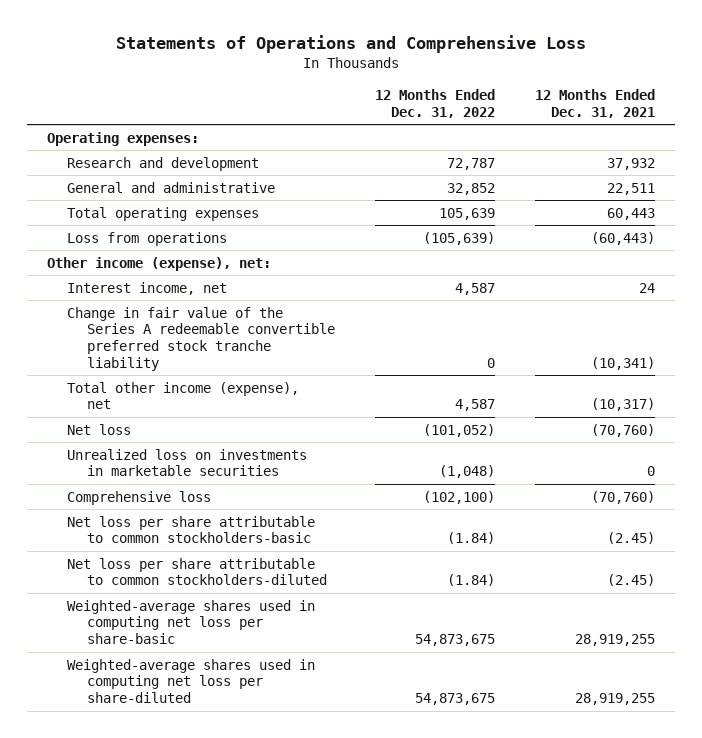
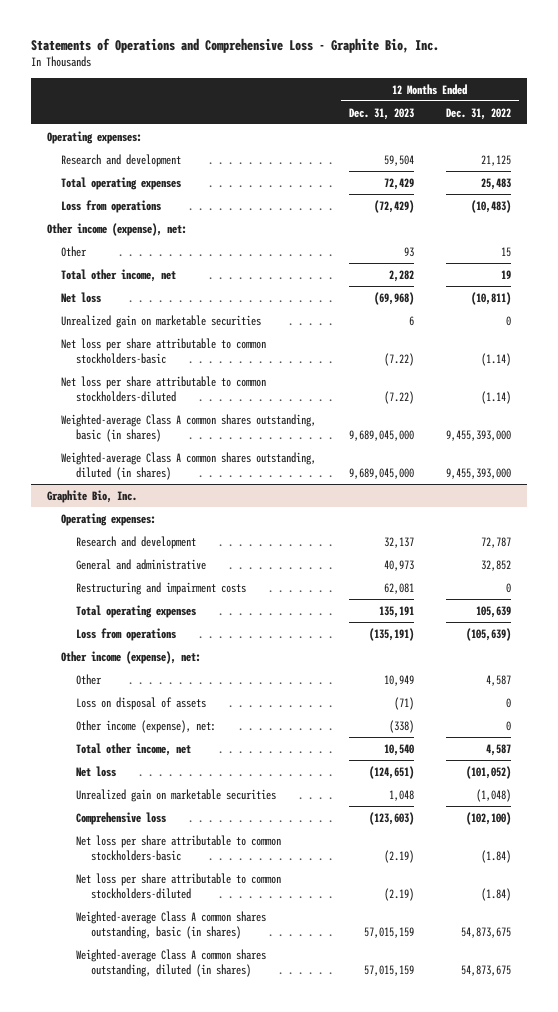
- Statements of Operations and Comprehensive Loss
+ Statements of Operations and Comprehensive Loss - Graphite Bio, Inc.
- | 12 Months Ended Dec. 31, 2022 | 12 Months Ended Dec. 31, 2021
+ | 12 Months Ended Dec. 31, 2023 | 12 Months Ended Dec. 31, 2022
+ Research and development | 59,504 | 21,125
+ Total operating expenses | 72,429 | 25,483
+ Loss from operations | (72,429) | (10,483)
+ Other income (expense), net:
+ Other | 93 | 15
+ Total other income, net | 2,282 | 19
+ Net loss | (69,968) | (10,811)
+ Unrealized gain on marketable securities | 6 | 0
+ Net loss per share attributable to common stockholders-basic | (7.22) | (1.14)
+ Net loss per share attributable to common stockholders-diluted | (7.22) | (1.14)
+ Weighted-average Class A common shares outstanding, basic (in shares) | 9,689,045,000 | 9,455,393,000
+ Weighted-average Class A common shares outstanding, diluted (in shares) | 9,689,045,000 | 9,455,393,000
+ Graphite Bio, Inc.
+ Operating expenses:
+ Restructuring and impairment costs | 62,081 | 0
- Interest income, net | 4,587 | 24
- Change in fair value of the Series A redeemable convertible preferred stock tranche liability | 0 | (10,341)
- Total other income (expense), net | 4,587 | (10,317)
+ Other | 10,949 | 4,587
+ Loss on disposal of assets | (71) | 0
+ Other income (expense), net: | (338) | 0
+ Total other income, net | 10,540 | 4,587
- Unrealized loss on investments in marketable securities | (1,048) | 0
+ Unrealized gain on marketable securities | 1,048 | (1,048)
- Weighted-average shares used in computing net loss per share-basic | 54,873,675 | 28,919,255
- Weighted-average shares used in computing net loss per share-diluted | 54,873,675 | 28,919,255
+ Weighted-average Class A common shares outstanding, basic (in shares) | 57,015,159 | 54,873,675
+ Weighted-average Class A common shares outstanding, diluted (in shares) | 57,015,159 | 54,873,675

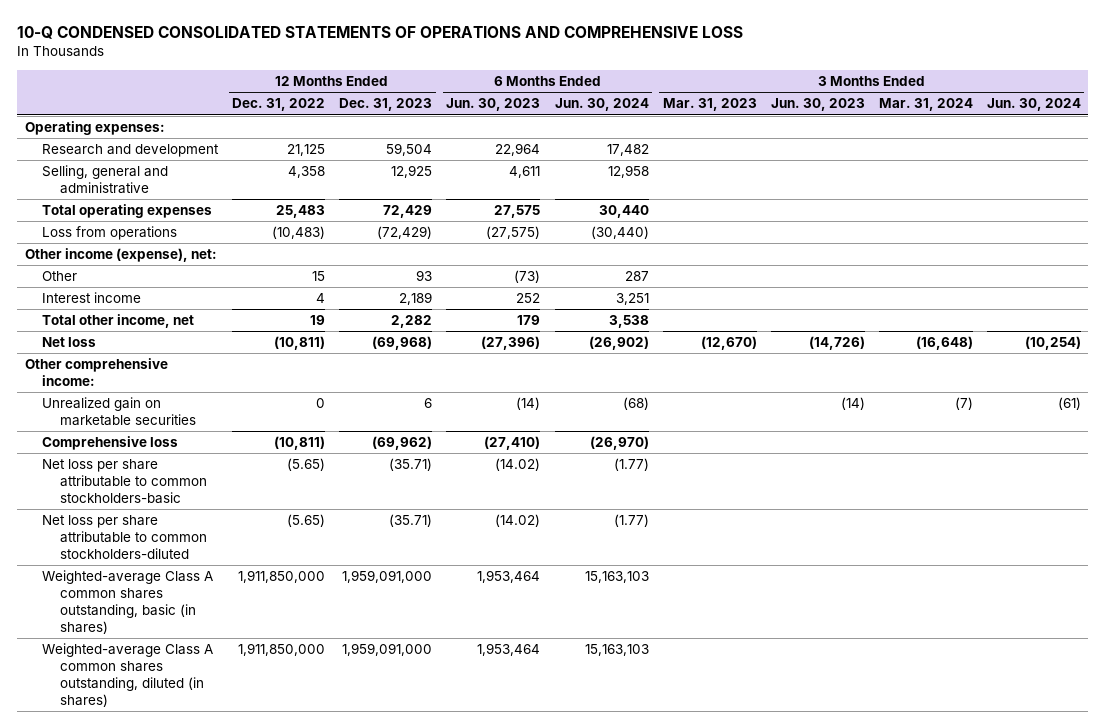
- Statements of Operations and Comprehensive Loss - Graphite Bio, Inc.
+ 10-Q CONDENSED CONSOLIDATED STATEMENTS OF OPERATIONS AND COMPREHENSIVE LOSS
- | 12 Months Ended Dec. 31, 2023 | 12 Months Ended Dec. 31, 2022
+ | 12 Months Ended Dec. 31, 2022 | 12 Months Ended Dec. 31, 2023 | 6 Months Ended Jun. 30, 2023 | 6 Months Ended Jun. 30, 2024 | 3 Months Ended Mar. 31, 2023 | 3 Months Ended Jun. 30, 2023 | 3 Months Ended Mar. 31, 2024 | 3 Months Ended Jun. 30, 2024
+ Selling, general and administrative | 4,358 | 12,925 | 4,611 | 12,958 | | | |
+ Interest income | 4 | 2,189 | 252 | 3,251 | | | |
+ Other comprehensive income:
- Net loss per share attributable to common stockholders-basic | (7.22) | (1.14)
- Net loss per share attributable to common stockholders-diluted | (7.22) | (1.14)
- Weighted-average Class A common shares outstanding, basic (in shares) | 9,689,045,000 | 9,455,393,000
- Weighted-average Class A common shares outstanding, diluted (in shares) | 9,689,045,000 | 9,455,393,000
- Graphite Bio, Inc.
- Operating expenses:
- Research and development | 32,137 | 72,787
- General and administrative | 40,973 | 32,852
- Restructuring and impairment costs | 62,081 | 0
- Total operating expenses | 135,191 | 105,639
- Loss from operations | (135,191) | (105,639)
- Other income (expense), net:
- Other | 10,949 | 4,587
- Loss on disposal of assets | (71) | 0
- Other income (expense), net: | (338) | 0
- Total other income, net | 10,540 | 4,587
- Net loss | (124,651) | (101,052)
- Unrealized gain on marketable securities | 1,048 | (1,048)
- Comprehensive loss | (123,603) | (102,100)
- Net loss per share attributable to common stockholders-basic | (2.19) | (1.84)
- Net loss per share attributable to common stockholders-diluted | (2.19) | (1.84)
- Weighted-average Class A common shares outstanding, basic (in shares) | 57,015,159 | 54,873,675
- Weighted-average Class A common shares outstanding, diluted (in shares) | 57,015,159 | 54,873,675
+ Comprehensive loss | (10,811) | (69,962) | (27,410) | (26,970) | | | |
+ Net loss per share attributable to common stockholders-basic | (5.65) | (35.71) | (14.02) | (1.77) | | | |
+ Net loss per share attributable to common stockholders-diluted | (5.65) | (35.71) | (14.02) | (1.77) | | | |
+ Weighted-average Class A common shares outstanding, basic (in shares) | 1,911,850,000 | 1,959,091,000 | 1,953,464 | 15,163,103 | | | |
+ Weighted-average Class A common shares outstanding, diluted (in shares) | 1,911,850,000 | 1,959,091,000 | 1,953,464 | 15,163,103 | | | |

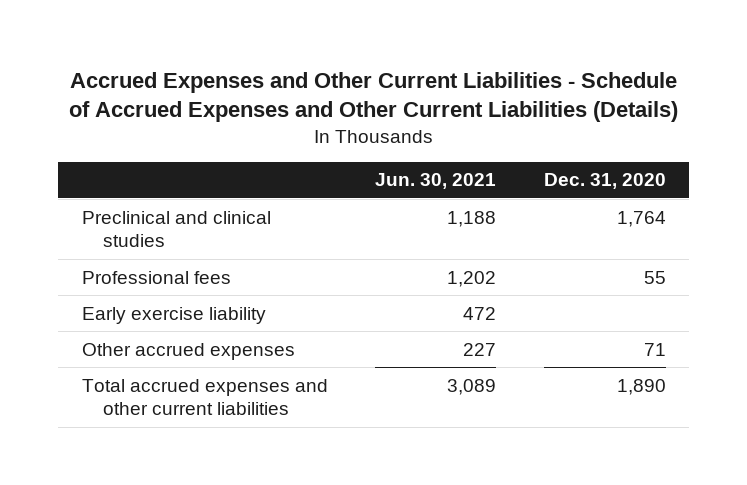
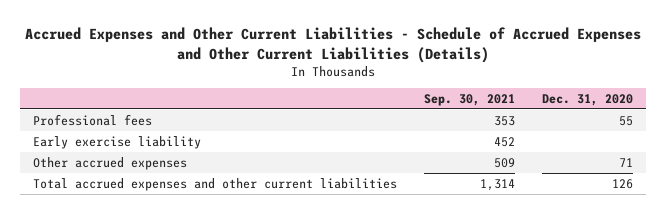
- | Jun. 30, 2021 | Dec. 31, 2020
+ | Sep. 30, 2021 | Dec. 31, 2020
- Preclinical and clinical studies | 1,188 | 1,764
- Total accrued expenses and other current liabilities | 3,089 | 1,890
+ Total accrued expenses and other current liabilities | 1,314 | 126

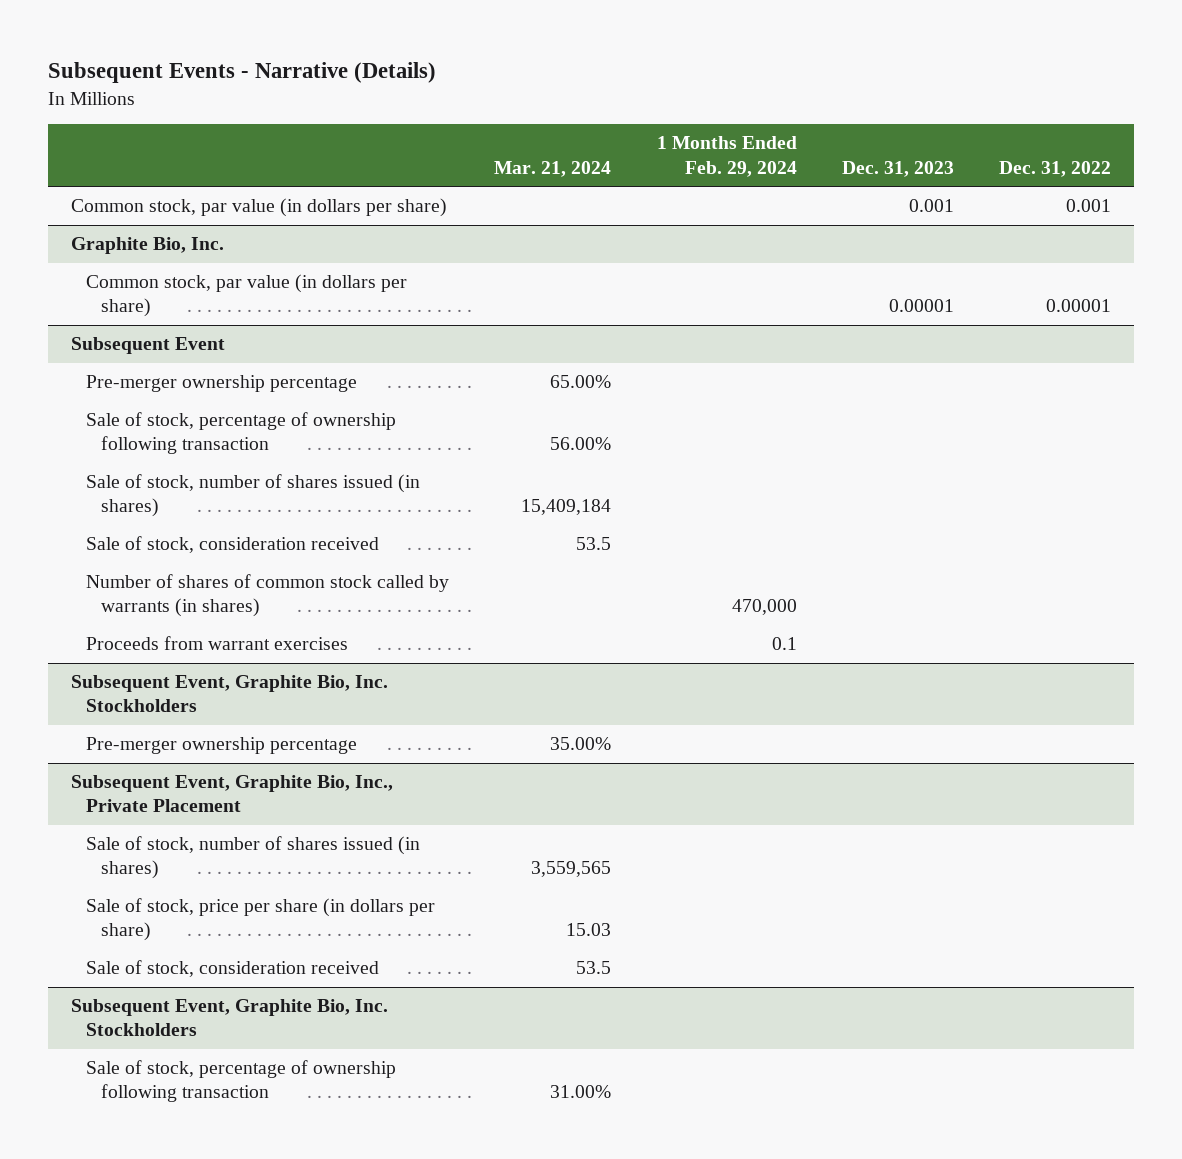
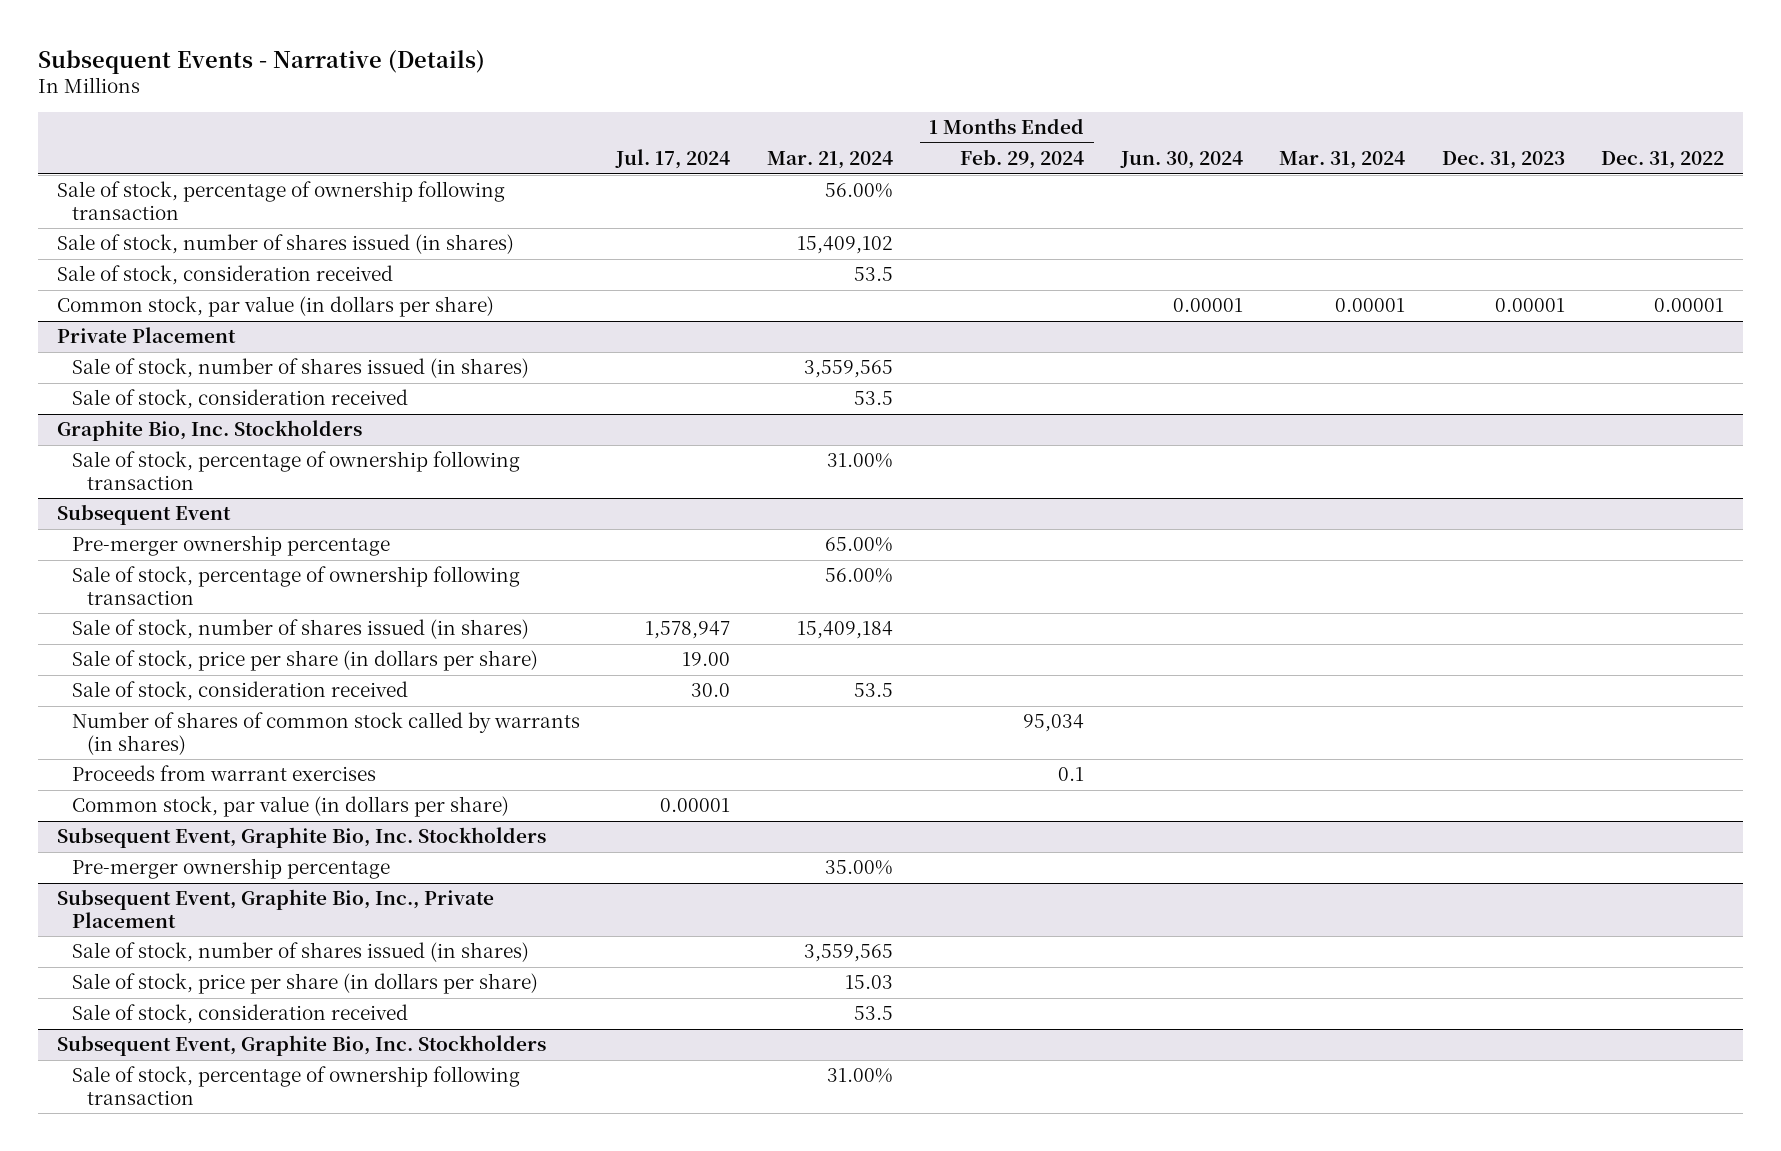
- | Mar. 21, 2024 | 1 Months Ended Feb. 29, 2024 | Dec. 31, 2023 | Dec. 31, 2022
+ | Jul. 17, 2024 | Mar. 21, 2024 | 1 Months Ended Feb. 29, 2024 | Jun. 30, 2024 | Mar. 31, 2024 | Dec. 31, 2023 | Dec. 31, 2022
- Common stock, par value (in dollars per share) | | | 0.001 | 0.001
- Graphite Bio, Inc.
+ Sale of stock, percentage of ownership following transaction | | 56.00% | | | | |
+ Sale of stock, number of shares issued (in shares) | | 15,409,102 | | | | |
+ Sale of stock, consideration received | | 53.5 | | | | |
+ Private Placement
+ Sale of stock, number of shares issued (in shares) | | 3,559,565 | | | | |
+ Sale of stock, consideration received | | 53.5 | | | | |
+ Graphite Bio, Inc. Stockholders
+ Sale of stock, percentage of ownership following transaction | | 31.00% | | | | |
@ Subsequent Event
+ Sale of stock, price per share (in dollars per share) | 19.00 | | | | | |
- Number of shares of common stock called by warrants (in shares) | | 470,000 | |
+ Number of shares of common stock called by warrants (in shares) | | | 95,034 | | | |
+ Common stock, par value (in dollars per share) | 0.00001 | | | | | |

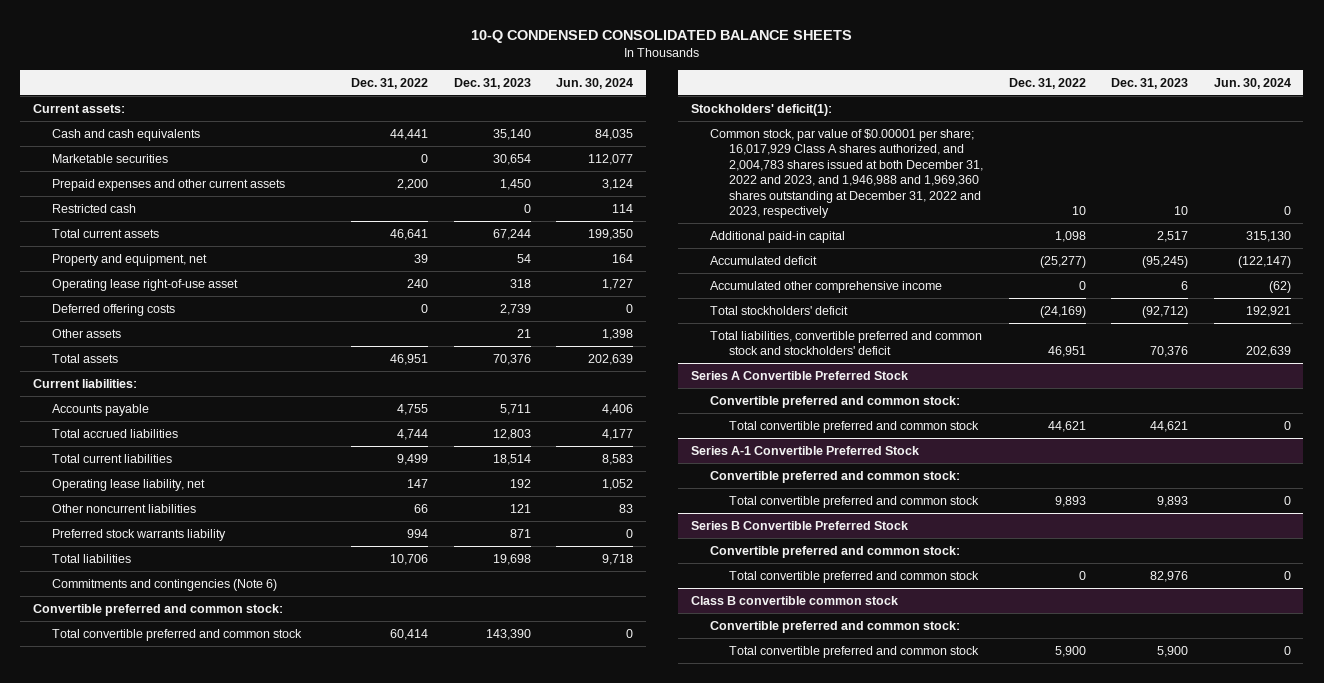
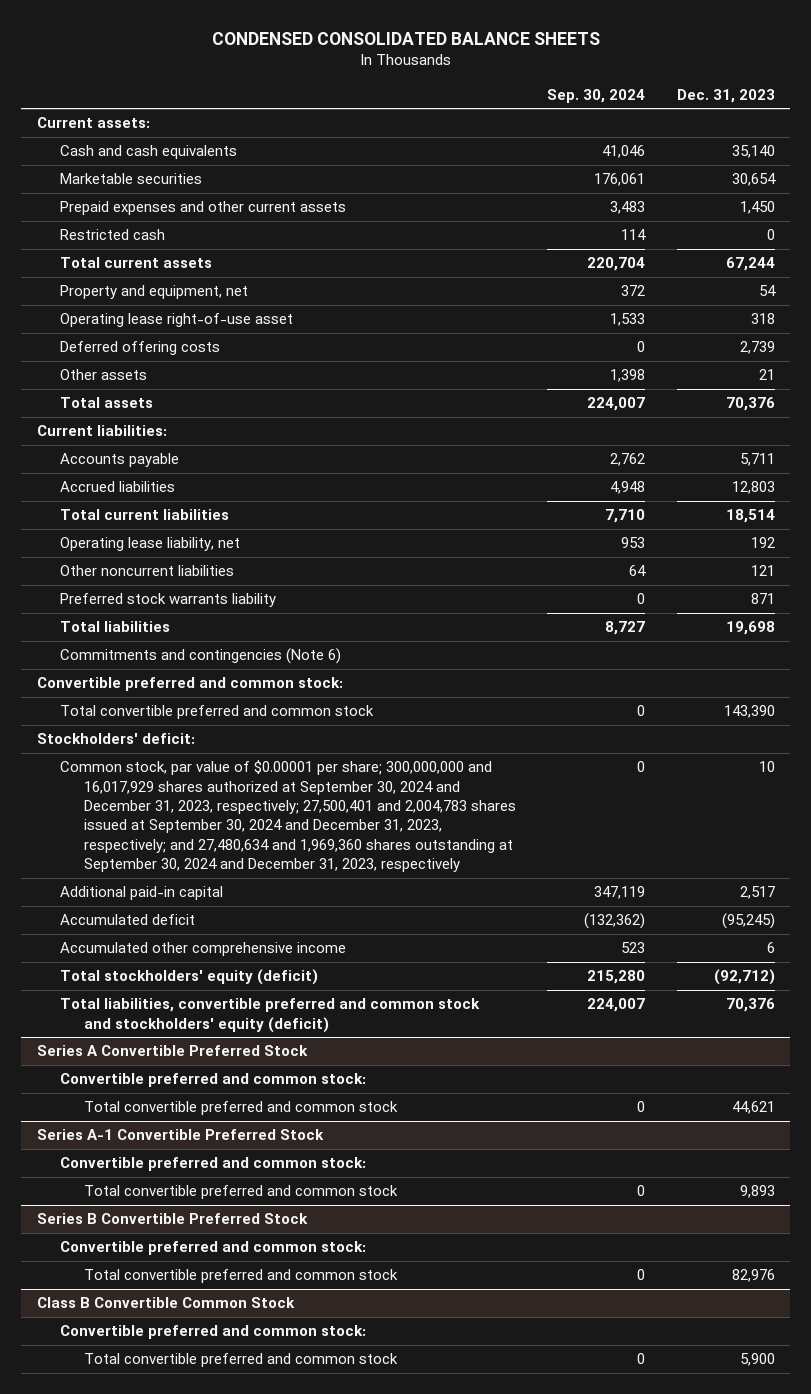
- 10-Q CONDENSED CONSOLIDATED BALANCE SHEETS
+ CONDENSED CONSOLIDATED BALANCE SHEETS
- | Dec. 31, 2022 | Dec. 31, 2023 | Jun. 30, 2024
+ | Sep. 30, 2024 | Dec. 31, 2023
- Total accrued liabilities | 4,744 | 12,803 | 4,177
+ Accrued liabilities | 4,948 | 12,803
- Stockholders' deficit(1):
- Common stock, par value of $0.00001 per share; 16,017,929 Class A shares authorized, and 2,004,783 shares issued at both December 31, 2022 and 2023, and 1,946,988 and 1,969,360 shares outstanding at December 31, 2022 and 2023, respectively | 10 | 10 | 0
+ Stockholders' deficit:
+ Common stock, par value of $0.00001 per share; 300,000,000 and 16,017,929 shares authorized at September 30, 2024 and December 31, 2023, respectively; 27,500,401 and 2,004,783 shares issued at September 30, 2024 and December 31, 2023, respectively; and 27,480,634 and 1,969,360 shares outstanding at September 30, 2024 and December 31, 2023, respectively | 0 | 10
- Total stockholders' deficit | (24,169) | (92,712) | 192,921
- Total liabilities, convertible preferred and common stock and stockholders' deficit | 46,951 | 70,376 | 202,639
+ Total stockholders' equity (deficit) | 215,280 | (92,712)
+ Total liabilities, convertible preferred and common stock and stockholders' equity (deficit) | 224,007 | 70,376
- Class B convertible common stock
+ Class B Convertible Common Stock

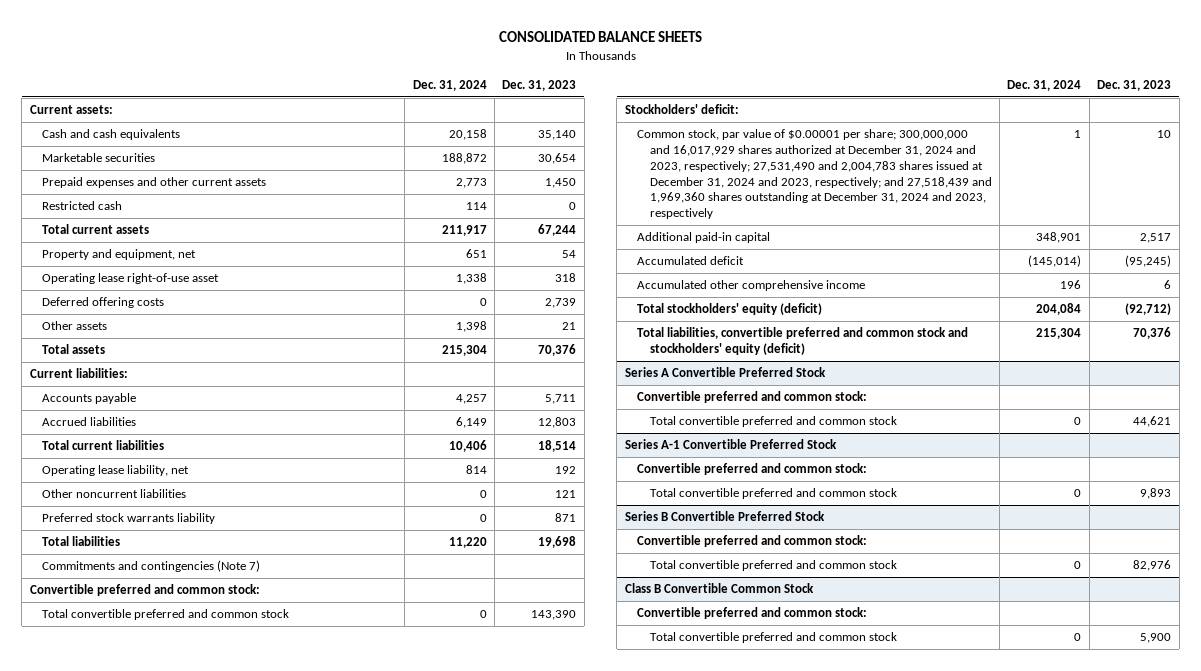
- CONDENSED CONSOLIDATED BALANCE SHEETS
+ CONSOLIDATED BALANCE SHEETS
- | Sep. 30, 2024 | Dec. 31, 2023
+ | Dec. 31, 2024 | Dec. 31, 2023
- Commitments and contingencies (Note 6)
+ Commitments and contingencies (Note 7)
- Common stock, par value of $0.00001 per share; 300,000,000 and 16,017,929 shares authorized at September 30, 2024 and December 31, 2023, respectively; 27,500,401 and 2,004,783 shares issued at September 30, 2024 and December 31, 2023, respectively; and 27,480,634 and 1,969,360 shares outstanding at September 30, 2024 and December 31, 2023, respectively | 0 | 10
+ Common stock, par value of $0.00001 per share; 300,000,000 and 16,017,929 shares authorized at December 31, 2024 and 2023, respectively; 27,531,490 and 2,004,783 shares issued at December 31, 2024 and 2023, respectively; and 27,518,439 and 1,969,360 shares outstanding at December 31, 2024 and 2023, respectively | 1 | 10

